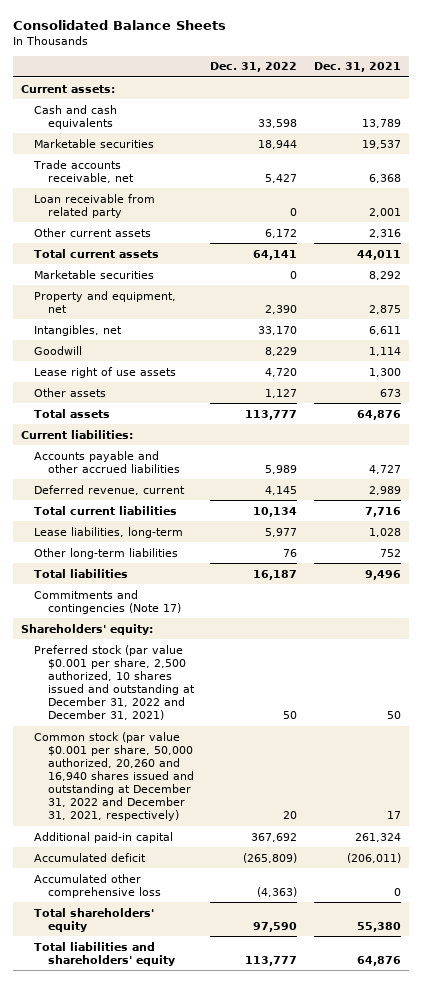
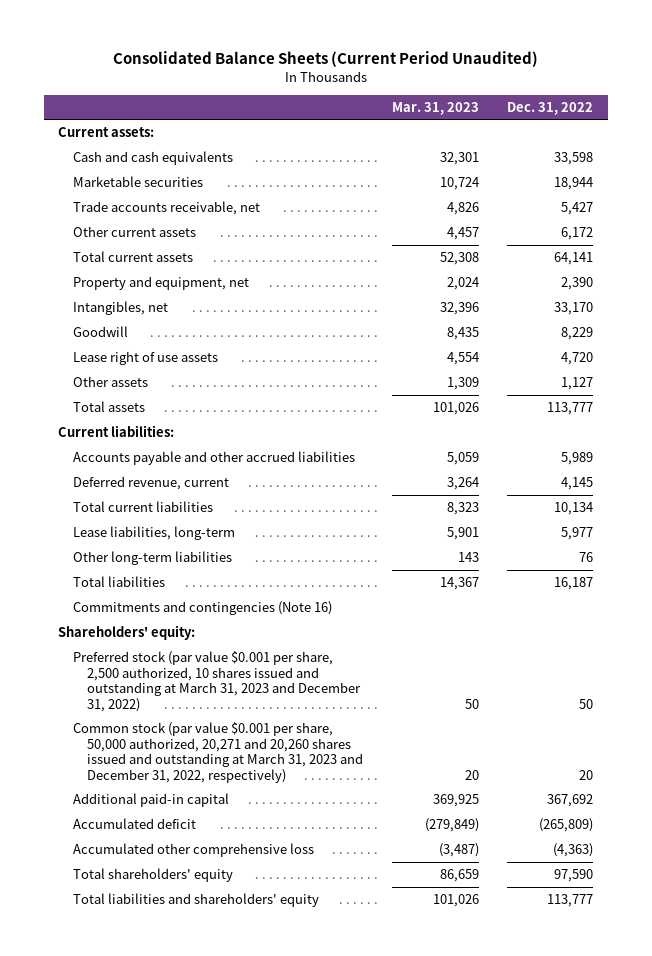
- Consolidated Balance Sheets
+ Consolidated Balance Sheets (Current Period Unaudited)
- | Dec. 31, 2022 | Dec. 31, 2021
+ | Mar. 31, 2023 | Dec. 31, 2022
- Loan receivable from related party | 0 | 2,001
- Marketable securities | 0 | 8,292
- Commitments and contingencies (Note 17)
+ Commitments and contingencies (Note 16)
- Preferred stock (par value $0.001 per share, 2,500 authorized, 10 shares issued and outstanding at December 31, 2022 and December 31, 2021) | 50 | 50
- Common stock (par value $0.001 per share, 50,000 authorized, 20,260 and 16,940 shares issued and outstanding at December 31, 2022 and December 31, 2021, respectively) | 20 | 17
+ Preferred stock (par value $0.001 per share, 2,500 authorized, 10 shares issued and outstanding at March 31, 2023 and December 31, 2022) | 50 | 50
+ Common stock (par value $0.001 per share, 50,000 authorized, 20,271 and 20,260 shares issued and outstanding at March 31, 2023 and December 31, 2022, respectively) | 20 | 20

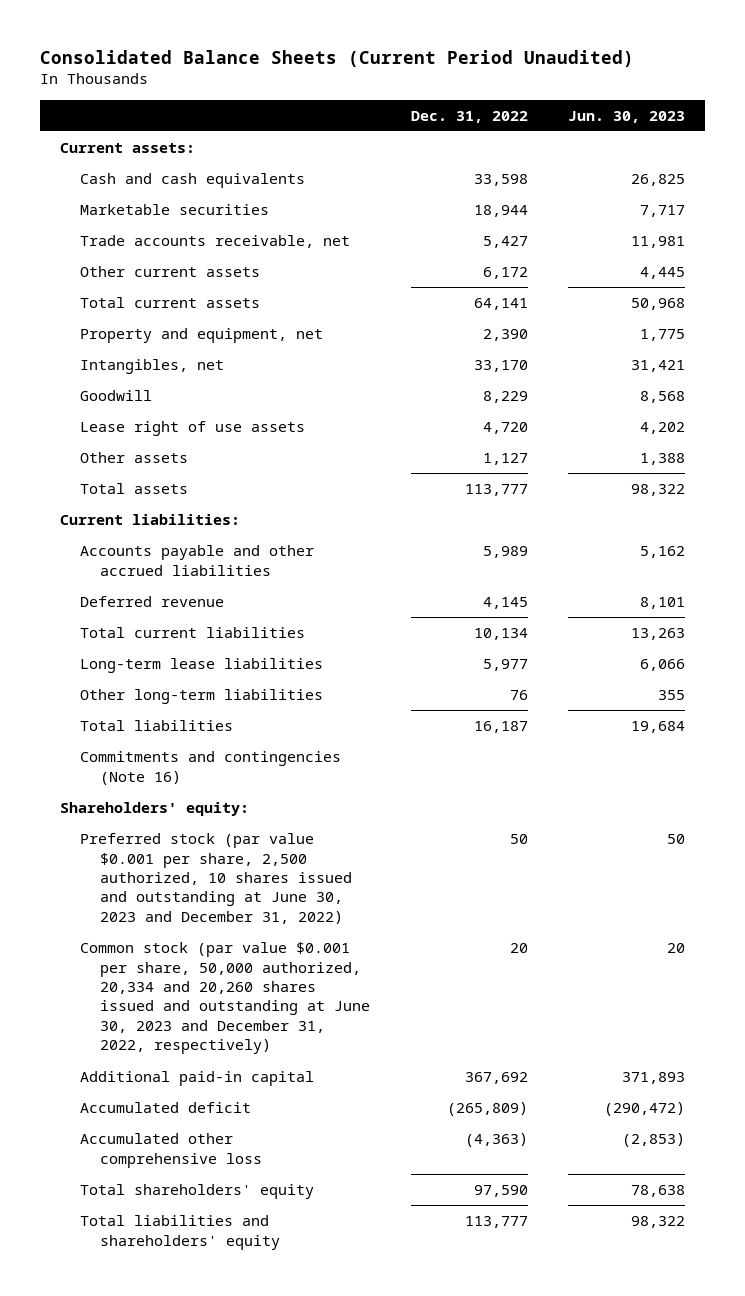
- | Mar. 31, 2023 | Dec. 31, 2022
+ | Dec. 31, 2022 | Jun. 30, 2023
- Deferred revenue, current | 3,264 | 4,145
+ Deferred revenue | 4,145 | 8,101
- Lease liabilities, long-term | 5,901 | 5,977
+ Long-term lease liabilities | 5,977 | 6,066
- Preferred stock (par value $0.001 per share, 2,500 authorized, 10 shares issued and outstanding at March 31, 2023 and December 31, 2022) | 50 | 50
- Common stock (par value $0.001 per share, 50,000 authorized, 20,271 and 20,260 shares issued and outstanding at March 31, 2023 and December 31, 2022, respectively) | 20 | 20
+ Preferred stock (par value $0.001 per share, 2,500 authorized, 10 shares issued and outstanding at June 30, 2023 and December 31, 2022) | 50 | 50
+ Common stock (par value $0.001 per share, 50,000 authorized, 20,334 and 20,260 shares issued and outstanding at June 30, 2023 and December 31, 2022, respectively) | 20 | 20

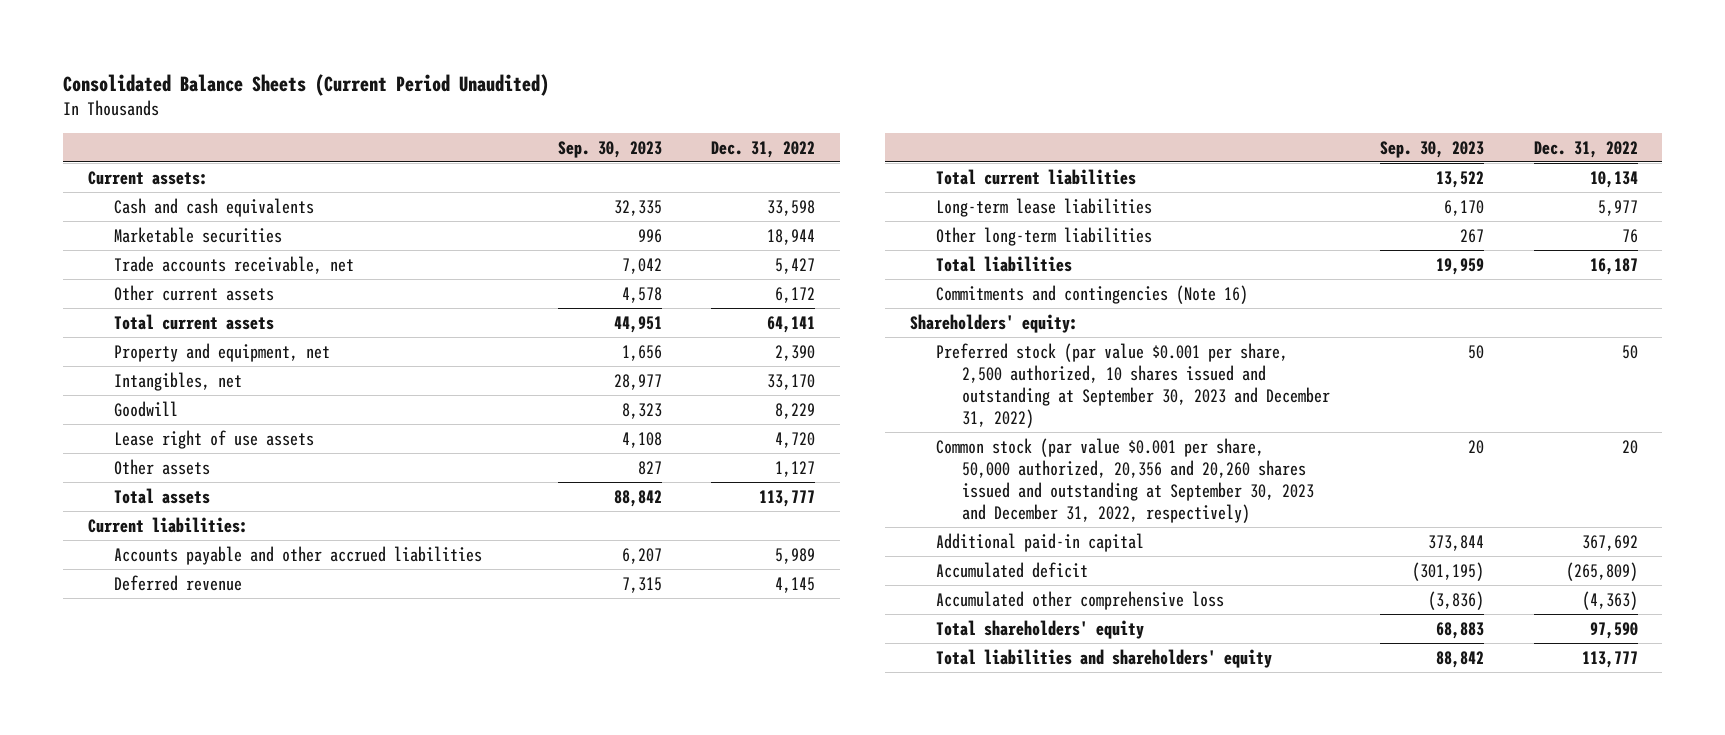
- | Dec. 31, 2022 | Jun. 30, 2023
+ | Sep. 30, 2023 | Dec. 31, 2022
- Preferred stock (par value $0.001 per share, 2,500 authorized, 10 shares issued and outstanding at June 30, 2023 and December 31, 2022) | 50 | 50
- Common stock (par value $0.001 per share, 50,000 authorized, 20,334 and 20,260 shares issued and outstanding at June 30, 2023 and December 31, 2022, respectively) | 20 | 20
+ Preferred stock (par value $0.001 per share, 2,500 authorized, 10 shares issued and outstanding at September 30, 2023 and December 31, 2022) | 50 | 50
+ Common stock (par value $0.001 per share, 50,000 authorized, 20,356 and 20,260 shares issued and outstanding at September 30, 2023 and December 31, 2022, respectively) | 20 | 20

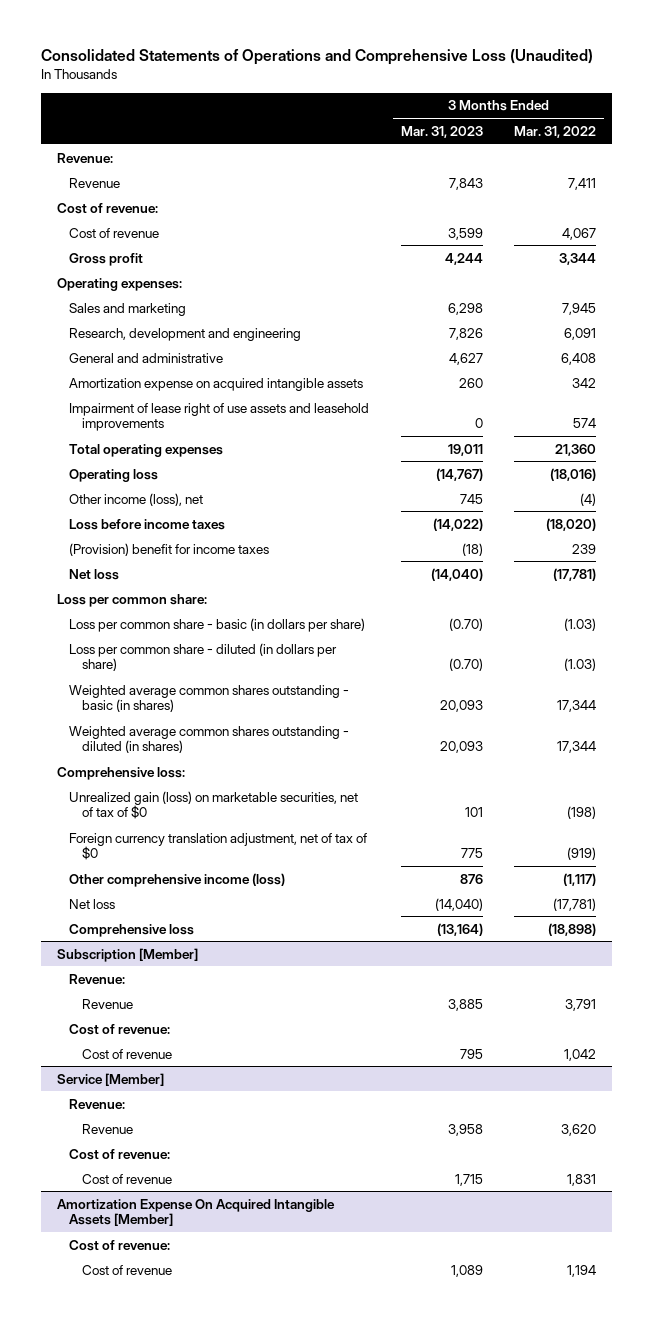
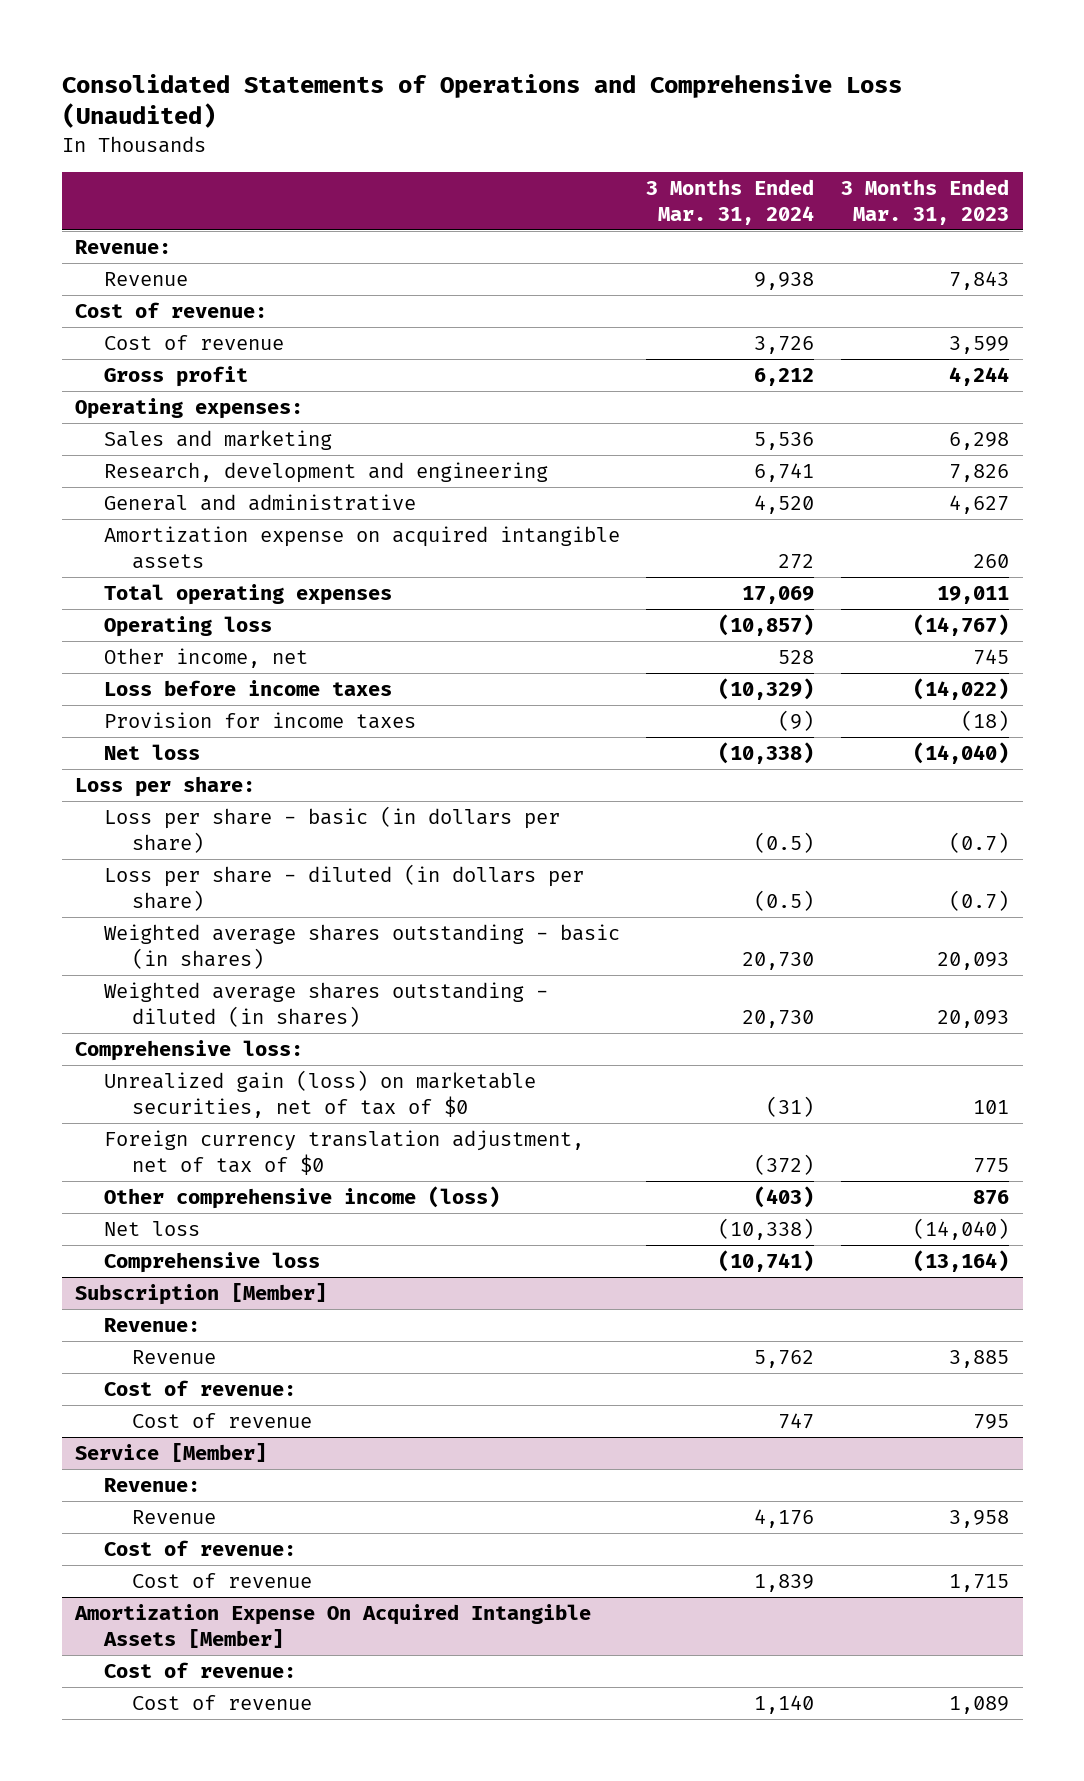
- | 3 Months Ended Mar. 31, 2023 | 3 Months Ended Mar. 31, 2022
+ | 3 Months Ended Mar. 31, 2024 | 3 Months Ended Mar. 31, 2023
- Impairment of lease right of use assets and leasehold improvements | 0 | 574
- Other income (loss), net | 745 | (4)
+ Other income, net | 528 | 745
- (Provision) benefit for income taxes | (18) | 239
+ Provision for income taxes | (9) | (18)
- Loss per common share:
- Loss per common share - basic (in dollars per share) | (0.70) | (1.03)
- Loss per common share - diluted (in dollars per share) | (0.70) | (1.03)
- Weighted average common shares outstanding - basic (in shares) | 20,093 | 17,344
- Weighted average common shares outstanding - diluted (in shares) | 20,093 | 17,344
+ Loss per share:
+ Loss per share - basic (in dollars per share) | (0.5) | (0.7)
+ Loss per share - diluted (in dollars per share) | (0.5) | (0.7)
+ Weighted average shares outstanding - basic (in shares) | 20,730 | 20,093
+ Weighted average shares outstanding - diluted (in shares) | 20,730 | 20,093

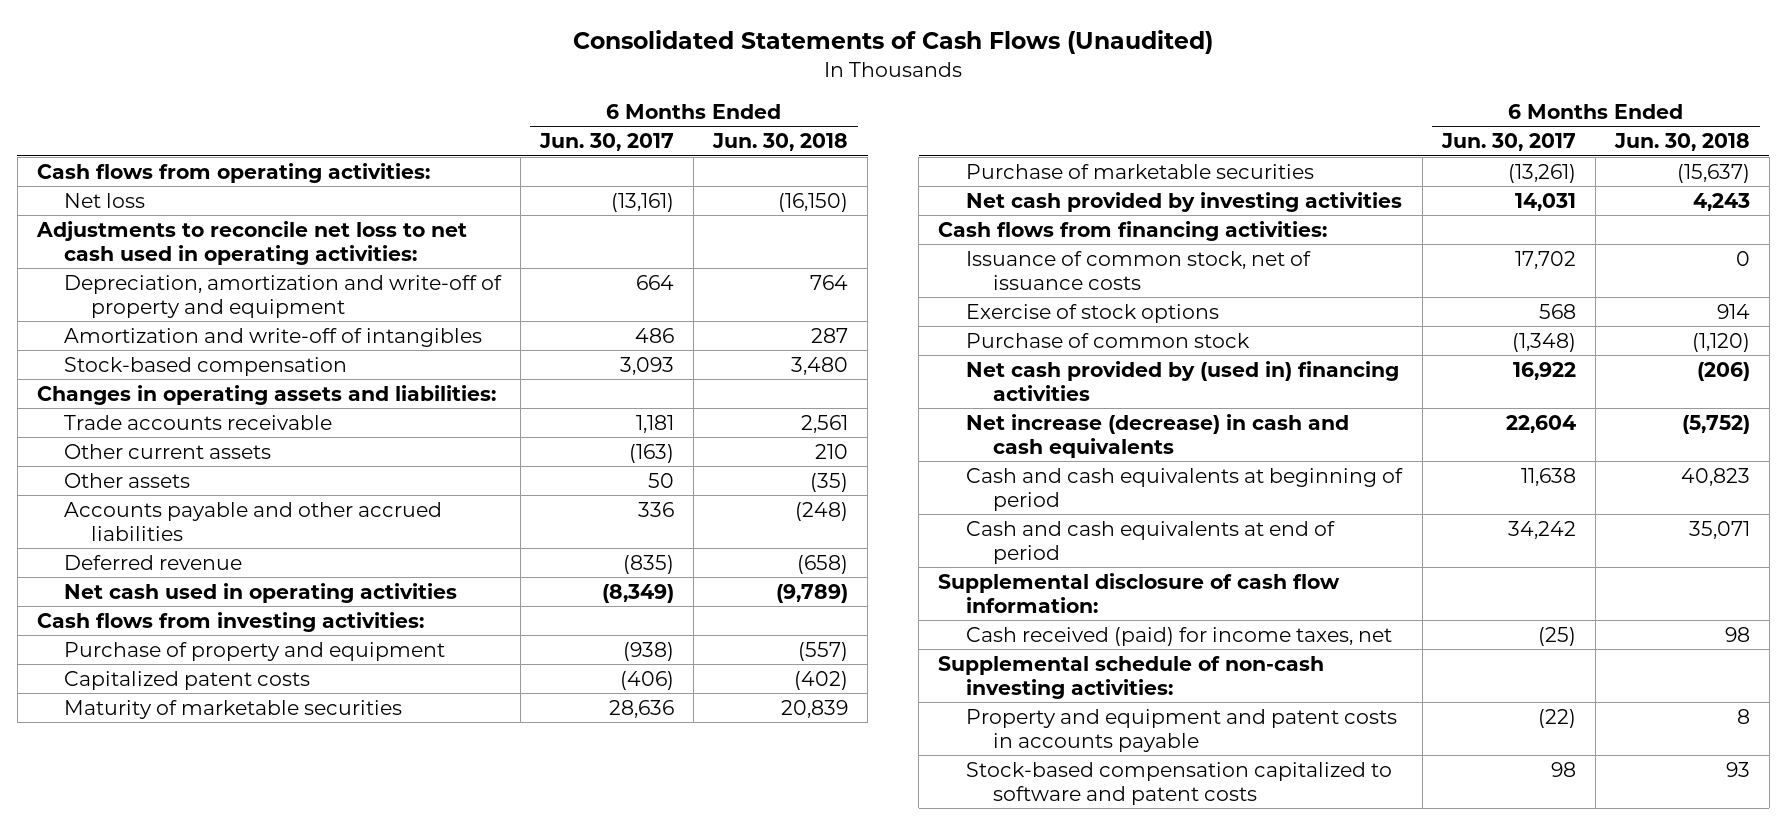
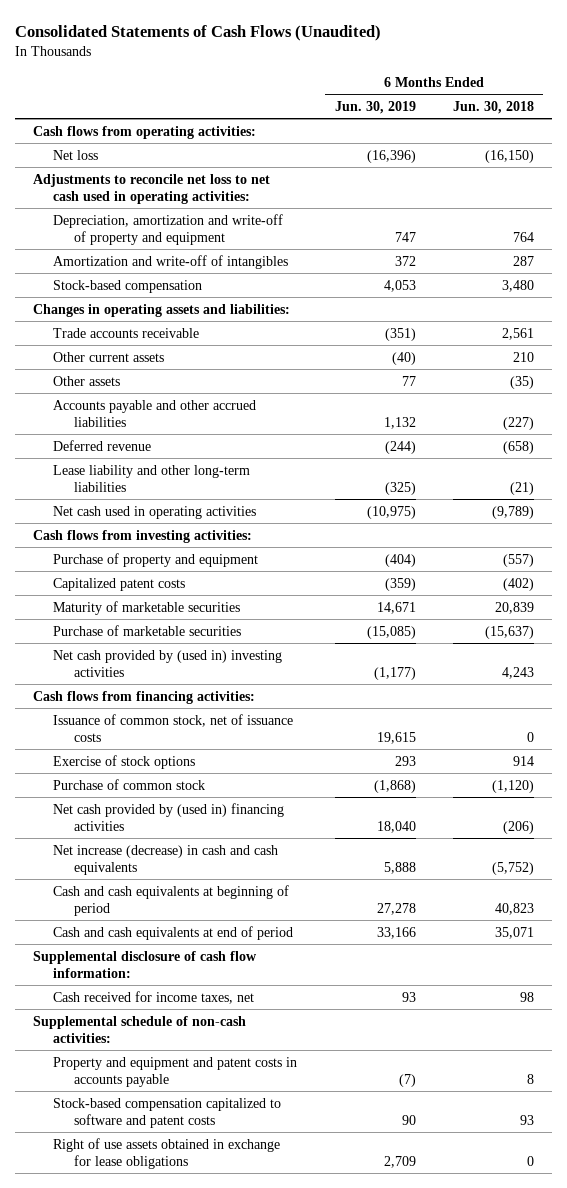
- | 6 Months Ended Jun. 30, 2017 | 6 Months Ended Jun. 30, 2018
+ | 6 Months Ended Jun. 30, 2019 | 6 Months Ended Jun. 30, 2018
- Accounts payable and other accrued liabilities | 336 | (248)
+ Accounts payable and other accrued liabilities | 1,132 | (227)
+ Lease liability and other long-term liabilities | (325) | (21)
- Net cash provided by investing activities | 14,031 | 4,243
+ Net cash provided by (used in) investing activities | (1,177) | 4,243
- Cash received (paid) for income taxes, net | (25) | 98
- Supplemental schedule of non-cash investing activities:
+ Cash received for income taxes, net | 93 | 98
+ Supplemental schedule of non-cash activities:
+ Right of use assets obtained in exchange for lease obligations | 2,709 | 0

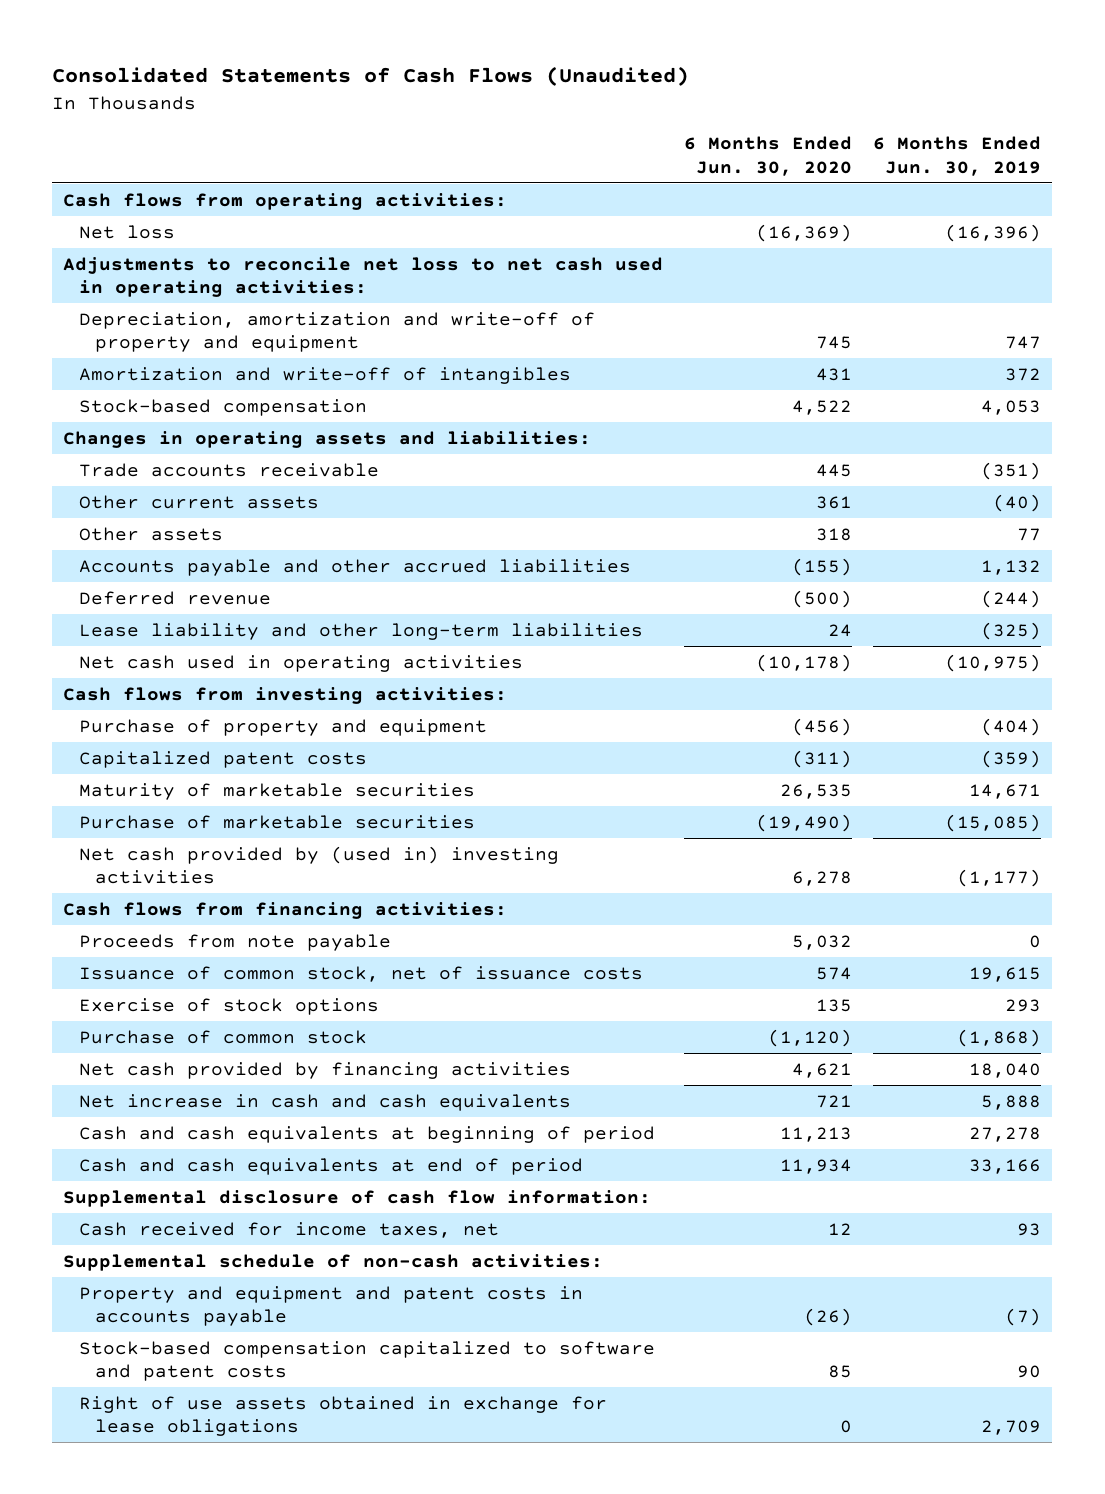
- | 6 Months Ended Jun. 30, 2019 | 6 Months Ended Jun. 30, 2018
+ | 6 Months Ended Jun. 30, 2020 | 6 Months Ended Jun. 30, 2019
+ Proceeds from note payable | 5,032 | 0
- Net cash provided by (used in) financing activities | 18,040 | (206)
- Net increase (decrease) in cash and cash equivalents | 5,888 | (5,752)
+ Net cash provided by financing activities | 4,621 | 18,040
+ Net increase in cash and cash equivalents | 721 | 5,888

